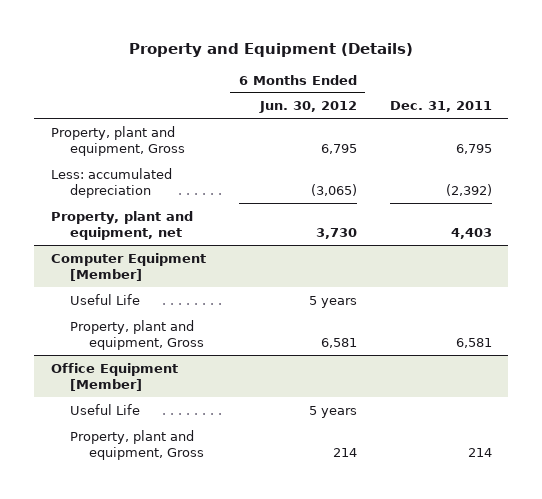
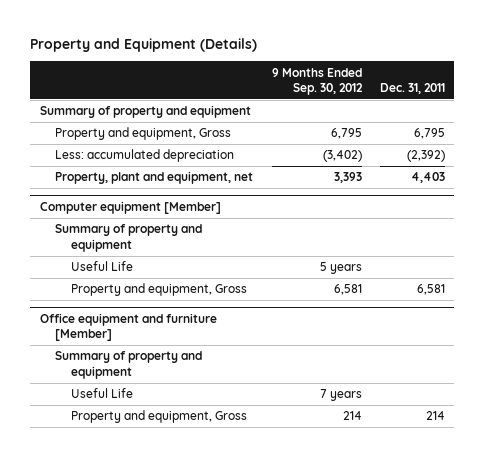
- | 6 Months Ended Jun. 30, 2012 | Dec. 31, 2011
+ | 9 Months Ended Sep. 30, 2012 | Dec. 31, 2011
- Property, plant and equipment, Gross | 6,795 | 6,795
+ Summary of property and equipment
+ Property and equipment, Gross | 6,795 | 6,795
- Computer Equipment [Member]
+ Computer equipment [Member]
+ Summary of property and equipment
- Property, plant and equipment, Gross | 6,581 | 6,581
- Office Equipment [Member]
+ Property and equipment, Gross | 6,581 | 6,581
+ Office equipment and furniture [Member]
+ Summary of property and equipment
- Property, plant and equipment, Gross | 214 | 214
+ Property and equipment, Gross | 214 | 214

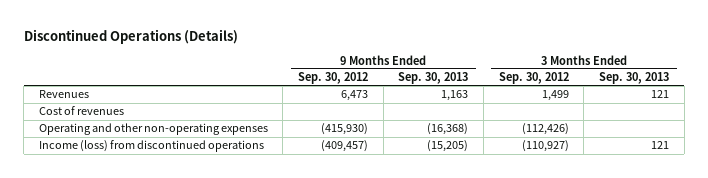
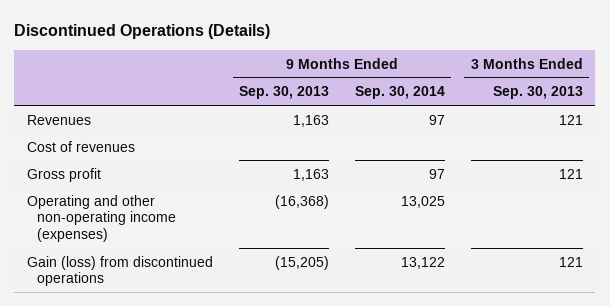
- | 9 Months Ended Sep. 30, 2012 | 9 Months Ended Sep. 30, 2013 | 3 Months Ended Sep. 30, 2012 | 3 Months Ended Sep. 30, 2013
+ | 9 Months Ended Sep. 30, 2013 | 9 Months Ended Sep. 30, 2014 | 3 Months Ended Sep. 30, 2013
- Operating and other non-operating expenses | (415,930) | (16,368) | (112,426) |
- Income (loss) from discontinued operations | (409,457) | (15,205) | (110,927) | 121
+ Gross profit | 1,163 | 97 | 121
+ Operating and other non-operating income (expenses) | (16,368) | 13,025 |
+ Gain (loss) from discontinued operations | (15,205) | 13,122 | 121

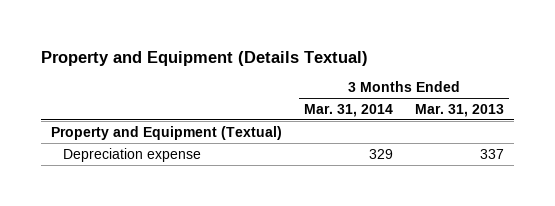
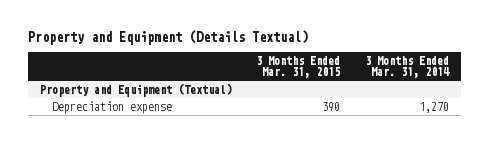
- | 3 Months Ended Mar. 31, 2014 | 3 Months Ended Mar. 31, 2013
+ | 3 Months Ended Mar. 31, 2015 | 3 Months Ended Mar. 31, 2014
- Depreciation expense | 329 | 337
+ Depreciation expense | 390 | 1,270

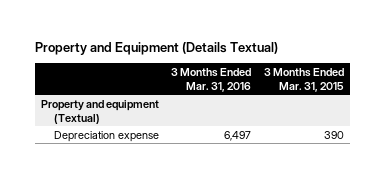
- | 3 Months Ended Mar. 31, 2015 | 3 Months Ended Mar. 31, 2014
+ | 3 Months Ended Mar. 31, 2016 | 3 Months Ended Mar. 31, 2015
- Property and Equipment (Textual)
+ Property and equipment (Textual)

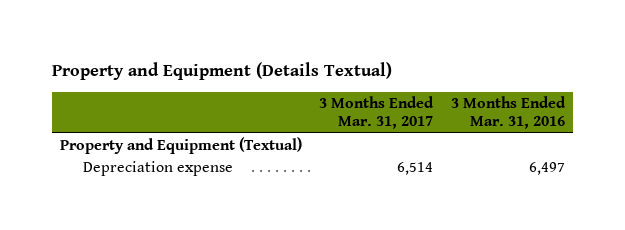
- | 3 Months Ended Mar. 31, 2016 | 3 Months Ended Mar. 31, 2015
+ | 3 Months Ended Mar. 31, 2017 | 3 Months Ended Mar. 31, 2016
- Property and equipment (Textual)
+ Property and Equipment (Textual)

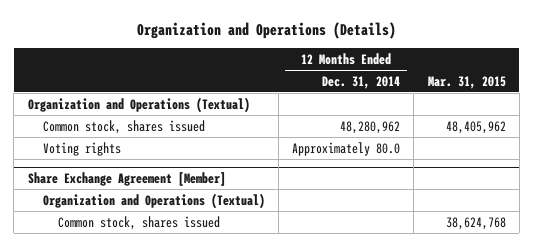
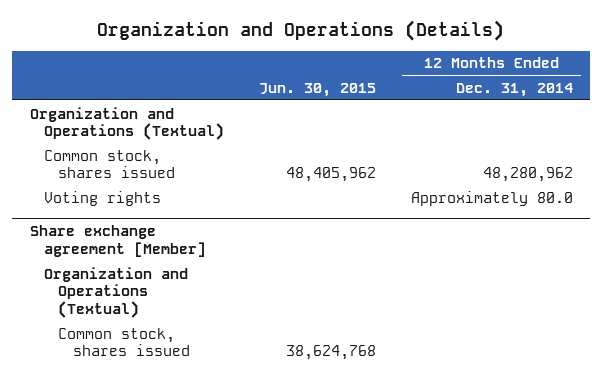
- | 12 Months Ended Dec. 31, 2014 | Mar. 31, 2015
+ | Jun. 30, 2015 | 12 Months Ended Dec. 31, 2014
- Share Exchange Agreement [Member]
+ Share exchange agreement [Member]

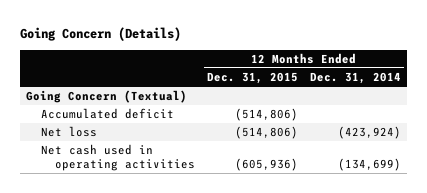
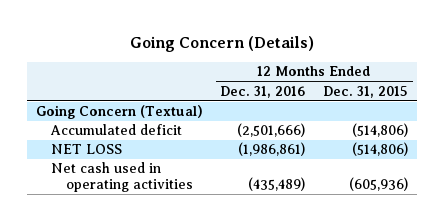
- | 12 Months Ended Dec. 31, 2015 | 12 Months Ended Dec. 31, 2014
+ | 12 Months Ended Dec. 31, 2016 | 12 Months Ended Dec. 31, 2015
- Net loss | (514,806) | (423,924)
+ NET LOSS | (1,986,861) | (514,806)

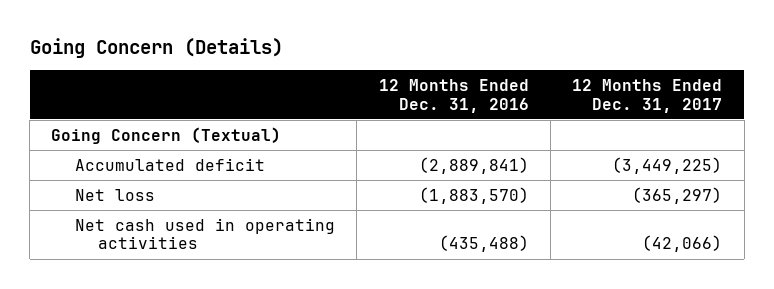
- | 12 Months Ended Dec. 31, 2016 | 12 Months Ended Dec. 31, 2015
+ | 12 Months Ended Dec. 31, 2016 | 12 Months Ended Dec. 31, 2017
- Accumulated deficit | (2,501,666) | (514,806)
- NET LOSS | (1,986,861) | (514,806)
- Net cash used in operating activities | (435,489) | (605,936)
+ Accumulated deficit | (2,889,841) | (3,449,225)
+ Net loss | (1,883,570) | (365,297)
+ Net cash used in operating activities | (435,488) | (42,066)

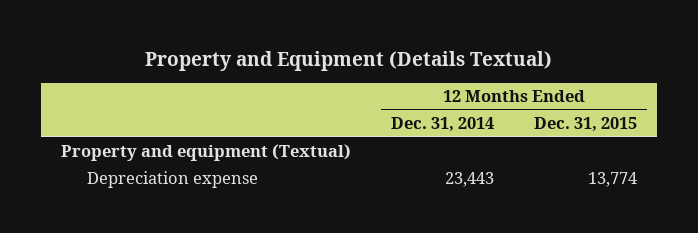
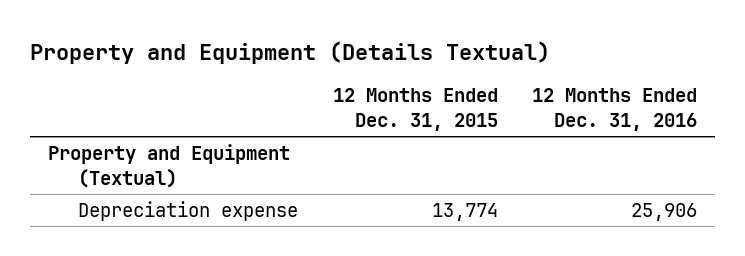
- | 12 Months Ended Dec. 31, 2014 | 12 Months Ended Dec. 31, 2015
+ | 12 Months Ended Dec. 31, 2015 | 12 Months Ended Dec. 31, 2016
- Property and equipment (Textual)
+ Property and Equipment (Textual)

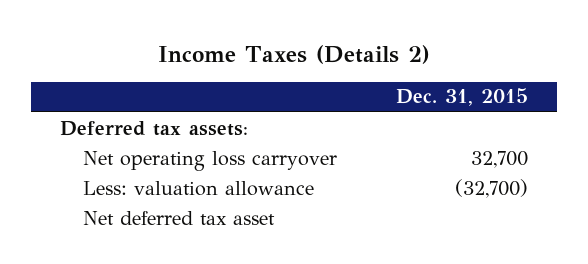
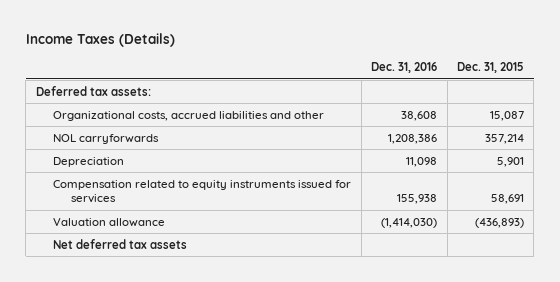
- Income Taxes (Details 2)
+ Income Taxes (Details)
- | Dec. 31, 2015
+ | Dec. 31, 2016 | Dec. 31, 2015
- Net operating loss carryover | 32,700
- Less: valuation allowance | (32,700)
- Net deferred tax asset
+ Organizational costs, accrued liabilities and other | 38,608 | 15,087
+ NOL carryforwards | 1,208,386 | 357,214
+ Depreciation | 11,098 | 5,901
+ Compensation related to equity instruments issued for services | 155,938 | 58,691
+ Valuation allowance | (1,414,030) | (436,893)
+ Net deferred tax assets

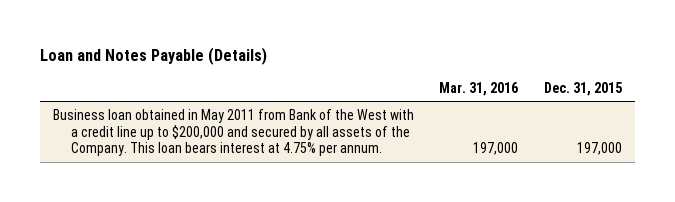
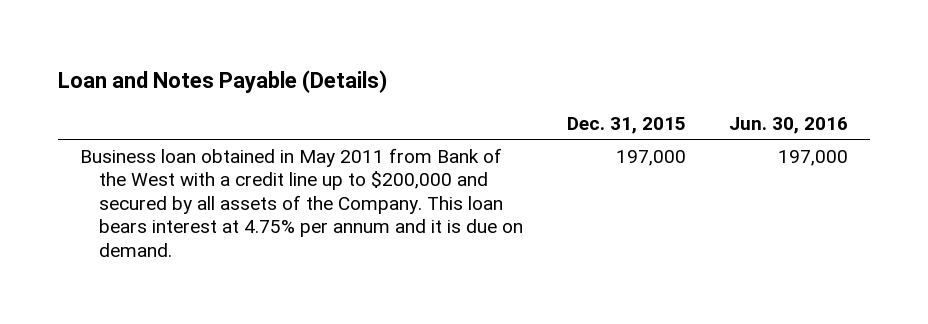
- | Mar. 31, 2016 | Dec. 31, 2015
+ | Dec. 31, 2015 | Jun. 30, 2016
- Business loan obtained in May 2011 from Bank of the West with a credit line up to $200,000 and secured by all assets of the Company. This loan bears interest at 4.75% per annum. | 197,000 | 197,000
+ Business loan obtained in May 2011 from Bank of the West with a credit line up to $200,000 and secured by all assets of the Company. This loan bears interest at 4.75% per annum and it is due on demand. | 197,000 | 197,000

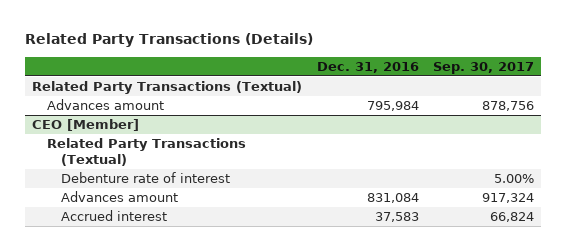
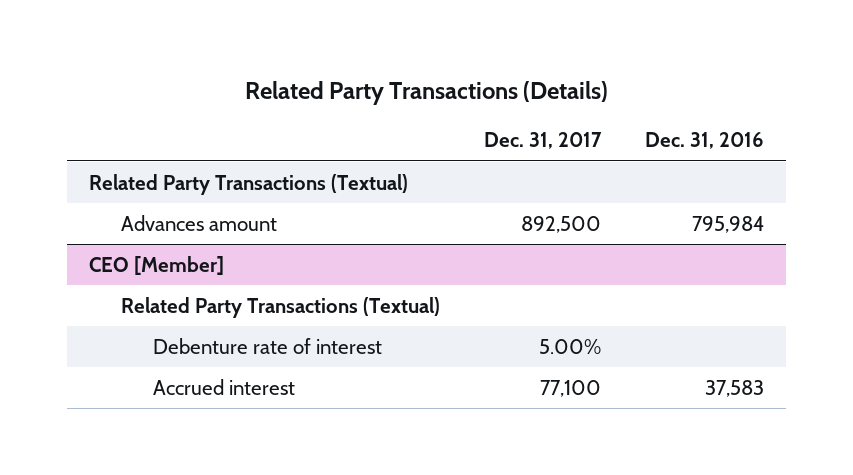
- | Dec. 31, 2016 | Sep. 30, 2017
+ | Dec. 31, 2017 | Dec. 31, 2016
@ CEO [Member]
- Advances amount | 831,084 | 917,324

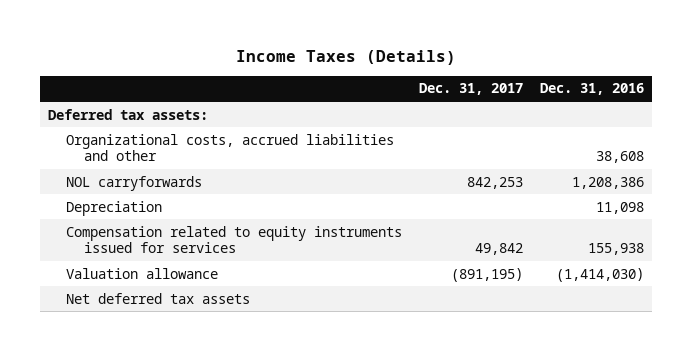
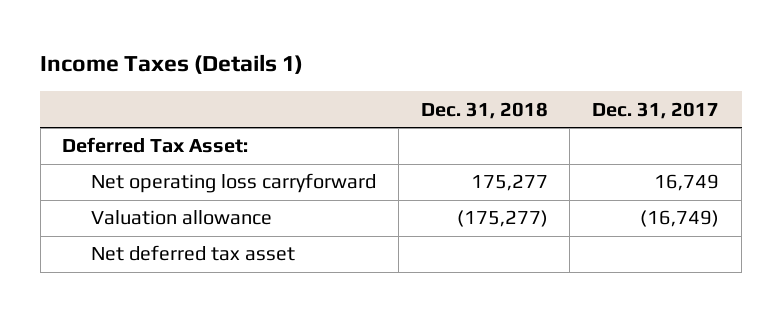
- Income Taxes (Details)
+ Income Taxes (Details 1)
- | Dec. 31, 2017 | Dec. 31, 2016
+ | Dec. 31, 2018 | Dec. 31, 2017
- Deferred tax assets:
- Organizational costs, accrued liabilities and other | | 38,608
- NOL carryforwards | 842,253 | 1,208,386
- Depreciation | | 11,098
- Compensation related to equity instruments issued for services | 49,842 | 155,938
- Valuation allowance | (891,195) | (1,414,030)
- Net deferred tax assets
+ Deferred Tax Asset:
+ Net operating loss carryforward | 175,277 | 16,749
+ Valuation allowance | (175,277) | (16,749)
+ Net deferred tax asset

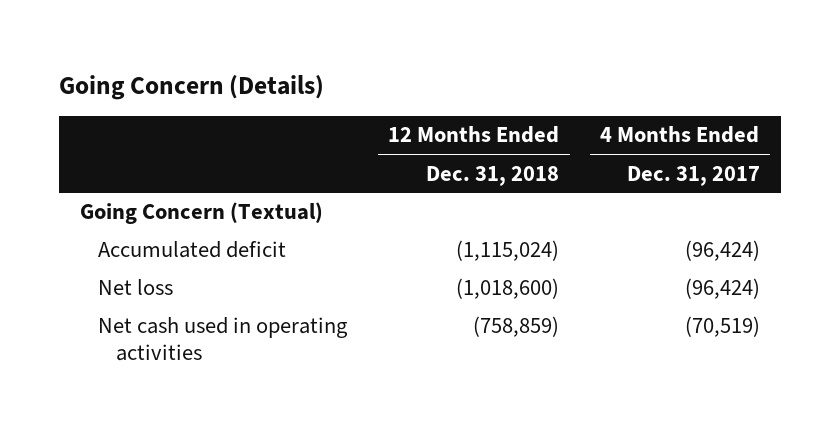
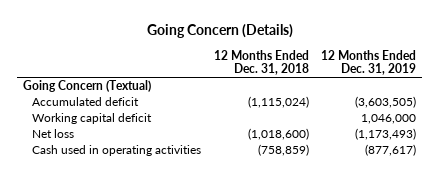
- | 12 Months Ended Dec. 31, 2018 | 4 Months Ended Dec. 31, 2017
+ | 12 Months Ended Dec. 31, 2018 | 12 Months Ended Dec. 31, 2019
+ Working capital deficit | | 1,046,000
- Net cash used in operating activities | (758,859) | (70,519)
+ Cash used in operating activities | (758,859) | (877,617)

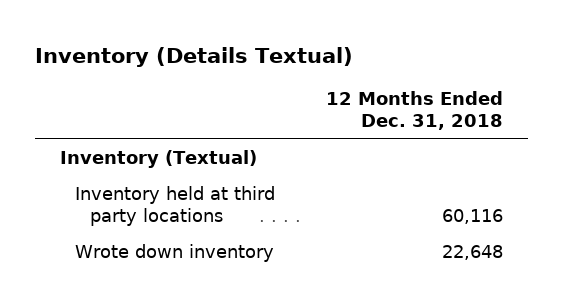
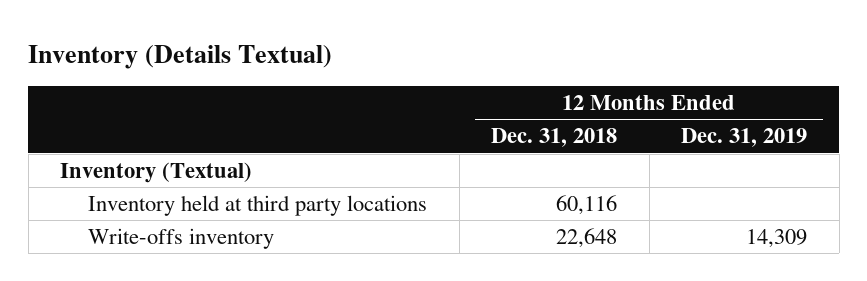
- | 12 Months Ended Dec. 31, 2018
+ | 12 Months Ended Dec. 31, 2018 | 12 Months Ended Dec. 31, 2019
- Wrote down inventory | 22,648
+ Write-offs inventory | 22,648 | 14,309

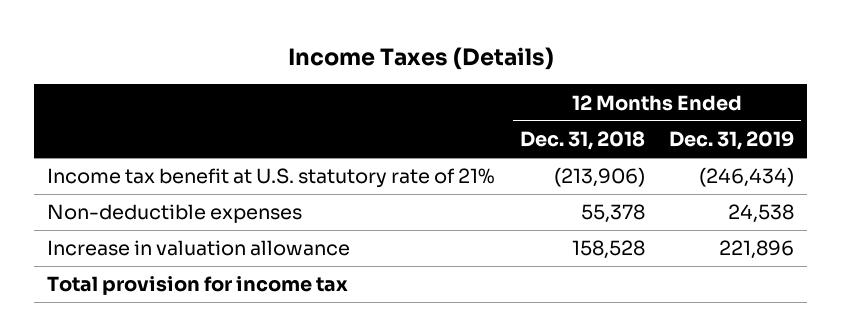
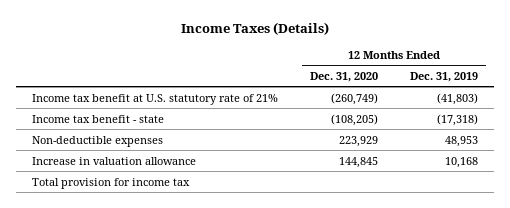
- | 12 Months Ended Dec. 31, 2018 | 12 Months Ended Dec. 31, 2019
+ | 12 Months Ended Dec. 31, 2020 | 12 Months Ended Dec. 31, 2019
- Income tax benefit at U.S. statutory rate of 21% | (213,906) | (246,434)
- Non-deductible expenses | 55,378 | 24,538
- Increase in valuation allowance | 158,528 | 221,896
+ Income tax benefit at U.S. statutory rate of 21% | (260,749) | (41,803)
+ Income tax benefit - state | (108,205) | (17,318)
+ Non-deductible expenses | 223,929 | 48,953
+ Increase in valuation allowance | 144,845 | 10,168

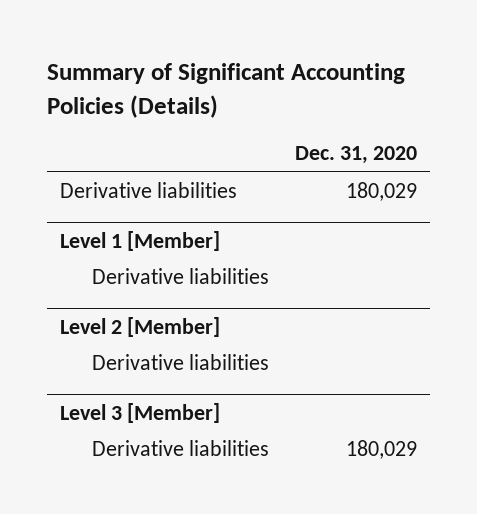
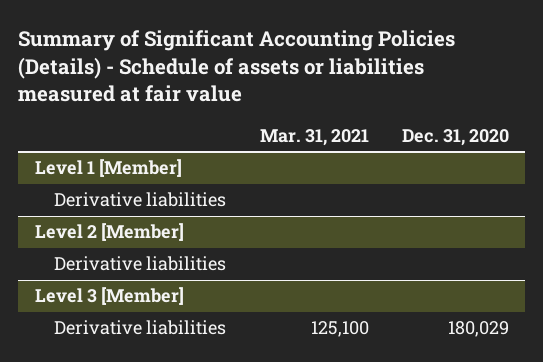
- Summary of Significant Accounting Policies (Details)
+ Summary of Significant Accounting Policies (Details) - Schedule of assets or liabilities measured at fair value
- | Dec. 31, 2020
+ | Mar. 31, 2021 | Dec. 31, 2020
- Derivative liabilities | 180,029

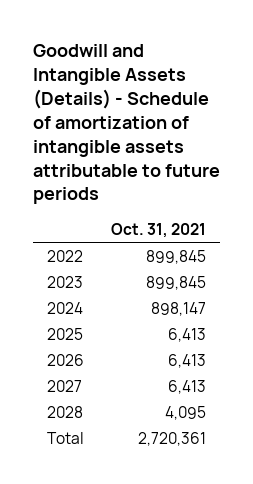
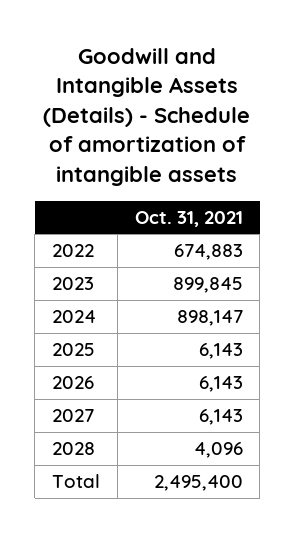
- Goodwill and Intangible Assets (Details) - Schedule of amortization of intangible assets attributable to future periods
+ Goodwill and Intangible Assets (Details) - Schedule of amortization of intangible assets
- 2022 | 899,845
+ 2022 | 674,883
- 2025 | 6,413
- 2026 | 6,413
- 2027 | 6,413
- 2028 | 4,095
- Total | 2,720,361
+ 2025 | 6,143
+ 2026 | 6,143
+ 2027 | 6,143
+ 2028 | 4,096
+ Total | 2,495,400

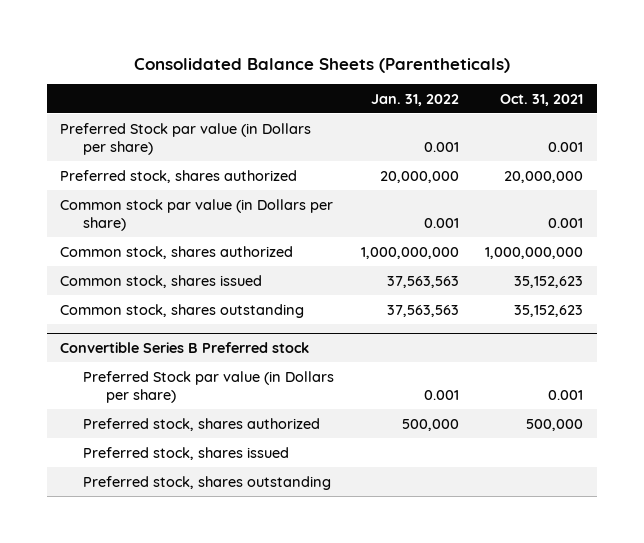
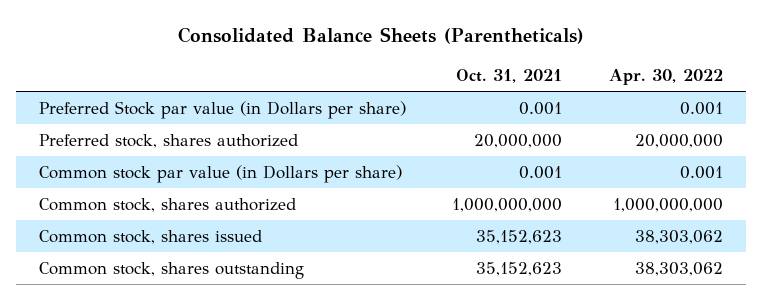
- | Jan. 31, 2022 | Oct. 31, 2021
+ | Oct. 31, 2021 | Apr. 30, 2022
- Convertible Series B Preferred stock
- Preferred Stock par value (in Dollars per share) | 0.001 | 0.001
- Preferred stock, shares authorized | 500,000 | 500,000
- Preferred stock, shares issued
- Preferred stock, shares outstanding

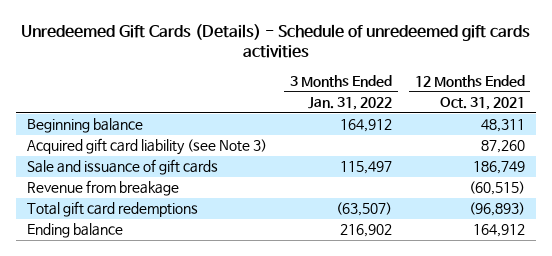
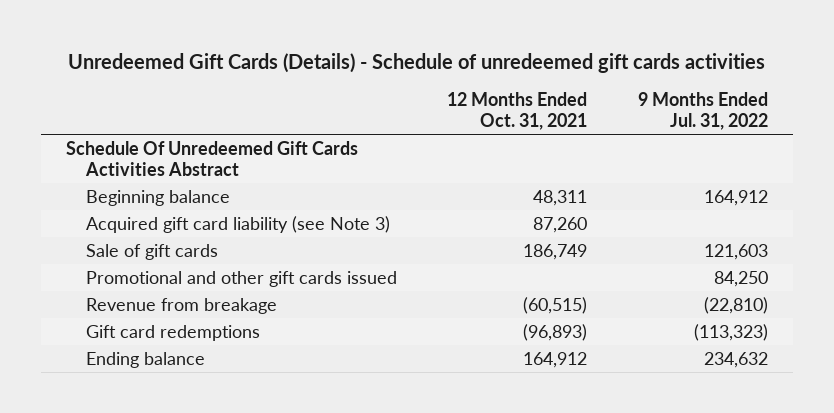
- | 3 Months Ended Jan. 31, 2022 | 12 Months Ended Oct. 31, 2021
+ | 12 Months Ended Oct. 31, 2021 | 9 Months Ended Jul. 31, 2022
+ Schedule Of Unredeemed Gift Cards Activities Abstract
- Sale and issuance of gift cards | 115,497 | 186,749
+ Sale of gift cards | 186,749 | 121,603
+ Promotional and other gift cards issued | | 84,250
- Total gift card redemptions | (63,507) | (96,893)
+ Gift card redemptions | (96,893) | (113,323)

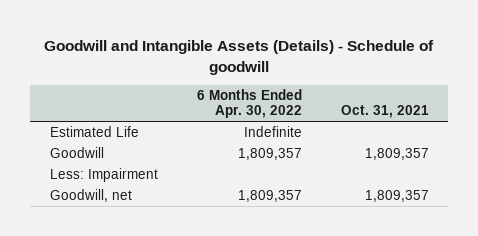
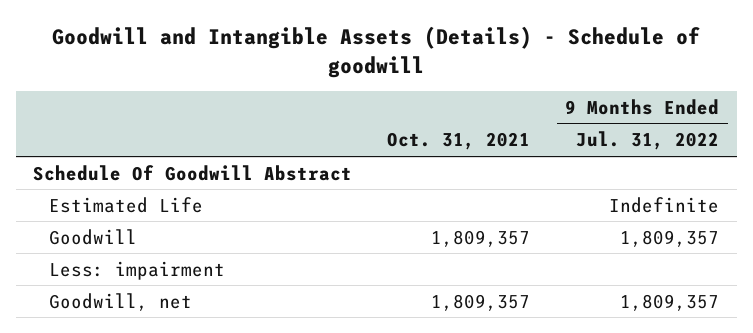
- | 6 Months Ended Apr. 30, 2022 | Oct. 31, 2021
+ | Oct. 31, 2021 | 9 Months Ended Jul. 31, 2022
+ Schedule Of Goodwill Abstract
- Less: Impairment
+ Less: impairment

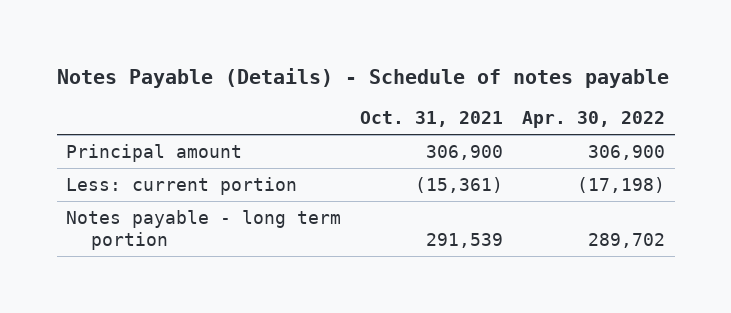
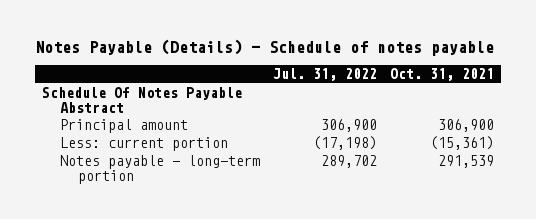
- | Oct. 31, 2021 | Apr. 30, 2022
+ | Jul. 31, 2022 | Oct. 31, 2021
+ Schedule Of Notes Payable Abstract
- Notes payable - long term portion | 291,539 | 289,702
+ Notes payable - long-term portion | 289,702 | 291,539

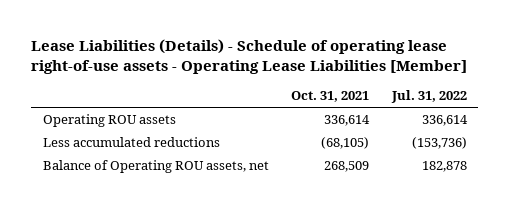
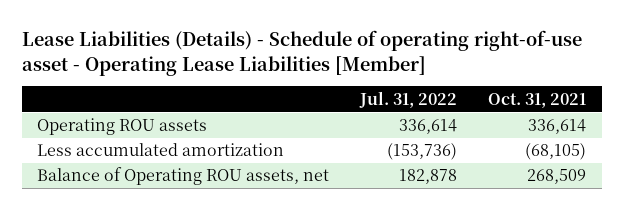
- Lease Liabilities (Details) - Schedule of operating lease right-of-use assets - Operating Lease Liabilities [Member]
+ Lease Liabilities (Details) - Schedule of operating right-of-use asset - Operating Lease Liabilities [Member]
- | Oct. 31, 2021 | Jul. 31, 2022
+ | Jul. 31, 2022 | Oct. 31, 2021
- Less accumulated reductions | (68,105) | (153,736)
+ Less accumulated amortization | (153,736) | (68,105)

